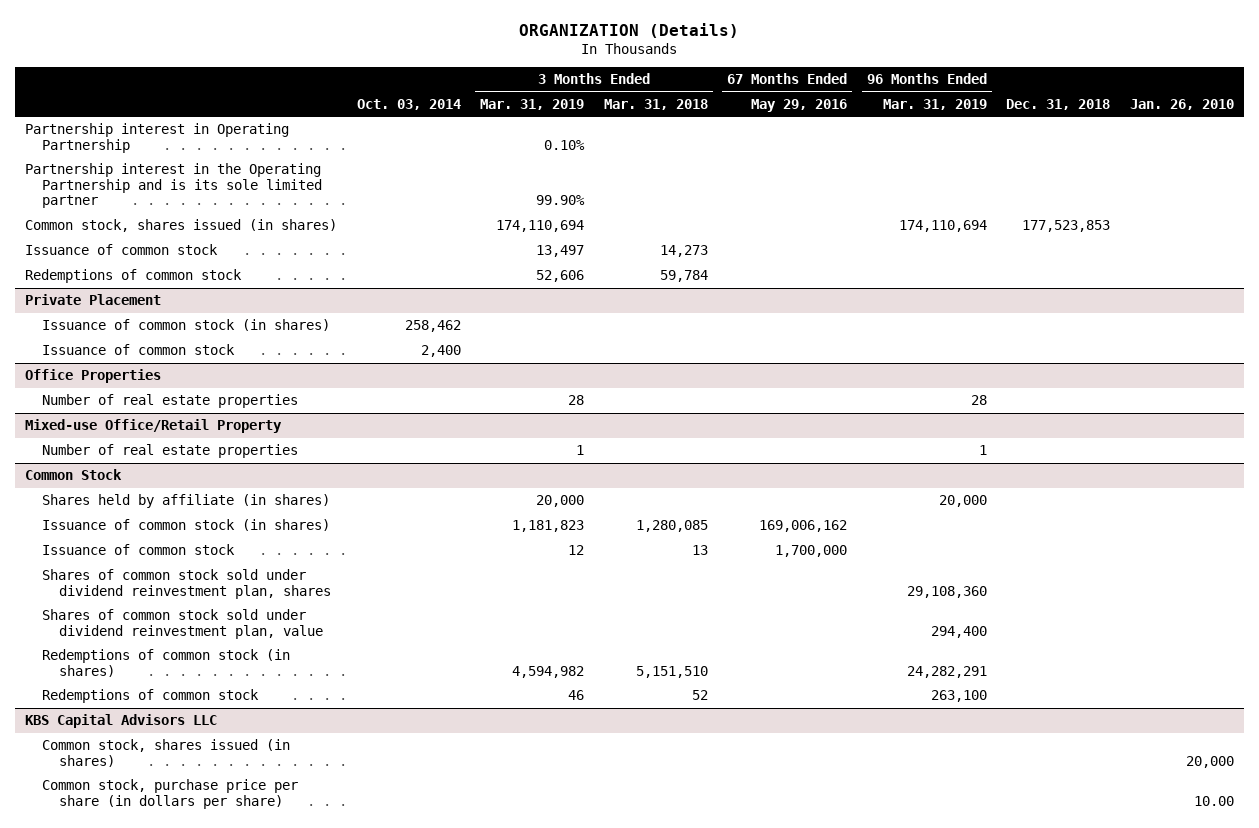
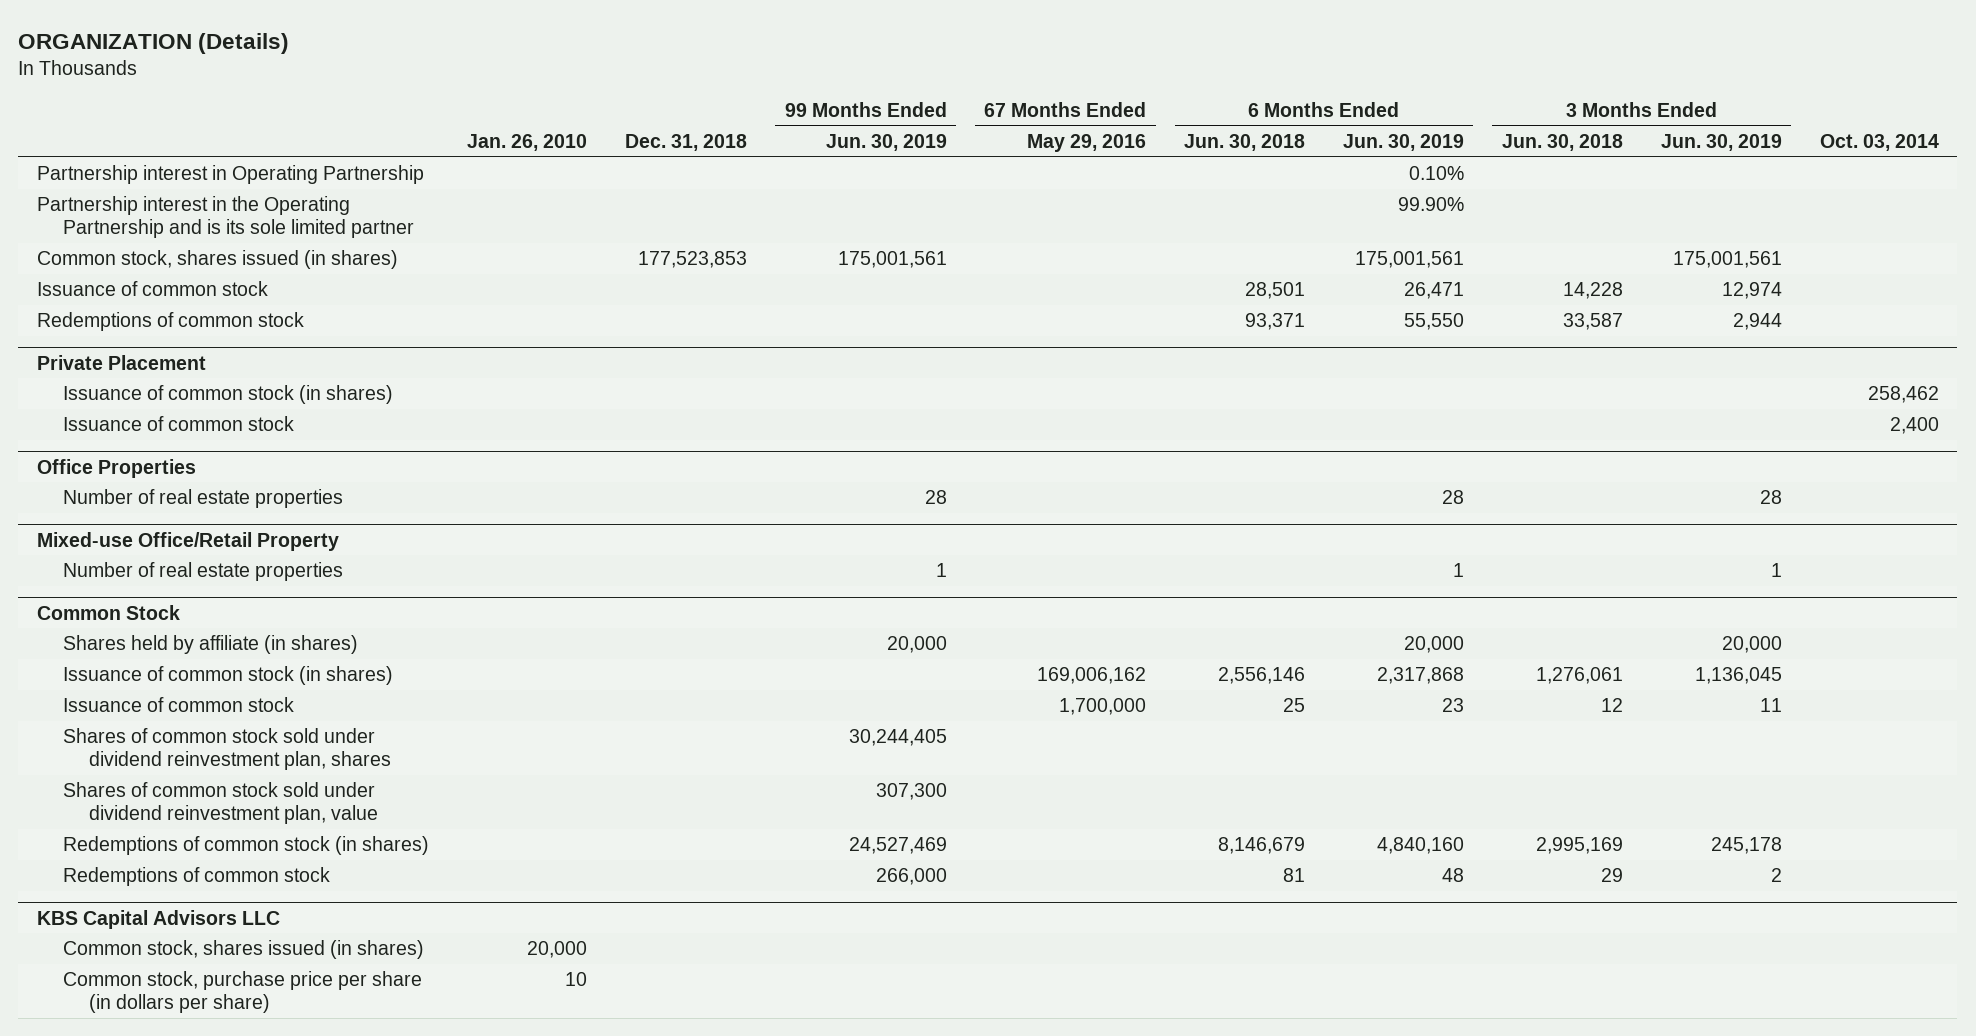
- | Oct. 03, 2014 | 3 Months Ended Mar. 31, 2019 | 3 Months Ended Mar. 31, 2018 | 67 Months Ended May 29, 2016 | 96 Months Ended Mar. 31, 2019 | Dec. 31, 2018 | Jan. 26, 2010
+ | Jan. 26, 2010 | Dec. 31, 2018 | 99 Months Ended Jun. 30, 2019 | 67 Months Ended May 29, 2016 | 6 Months Ended Jun. 30, 2018 | 6 Months Ended Jun. 30, 2019 | 3 Months Ended Jun. 30, 2018 | 3 Months Ended Jun. 30, 2019 | Oct. 03, 2014
@ KBS Capital Advisors LLC
- Common stock, purchase price per share (in dollars per share) | | | | | | | 10.00
+ Common stock, purchase price per share (in dollars per share) | 10 | | | | | | | |

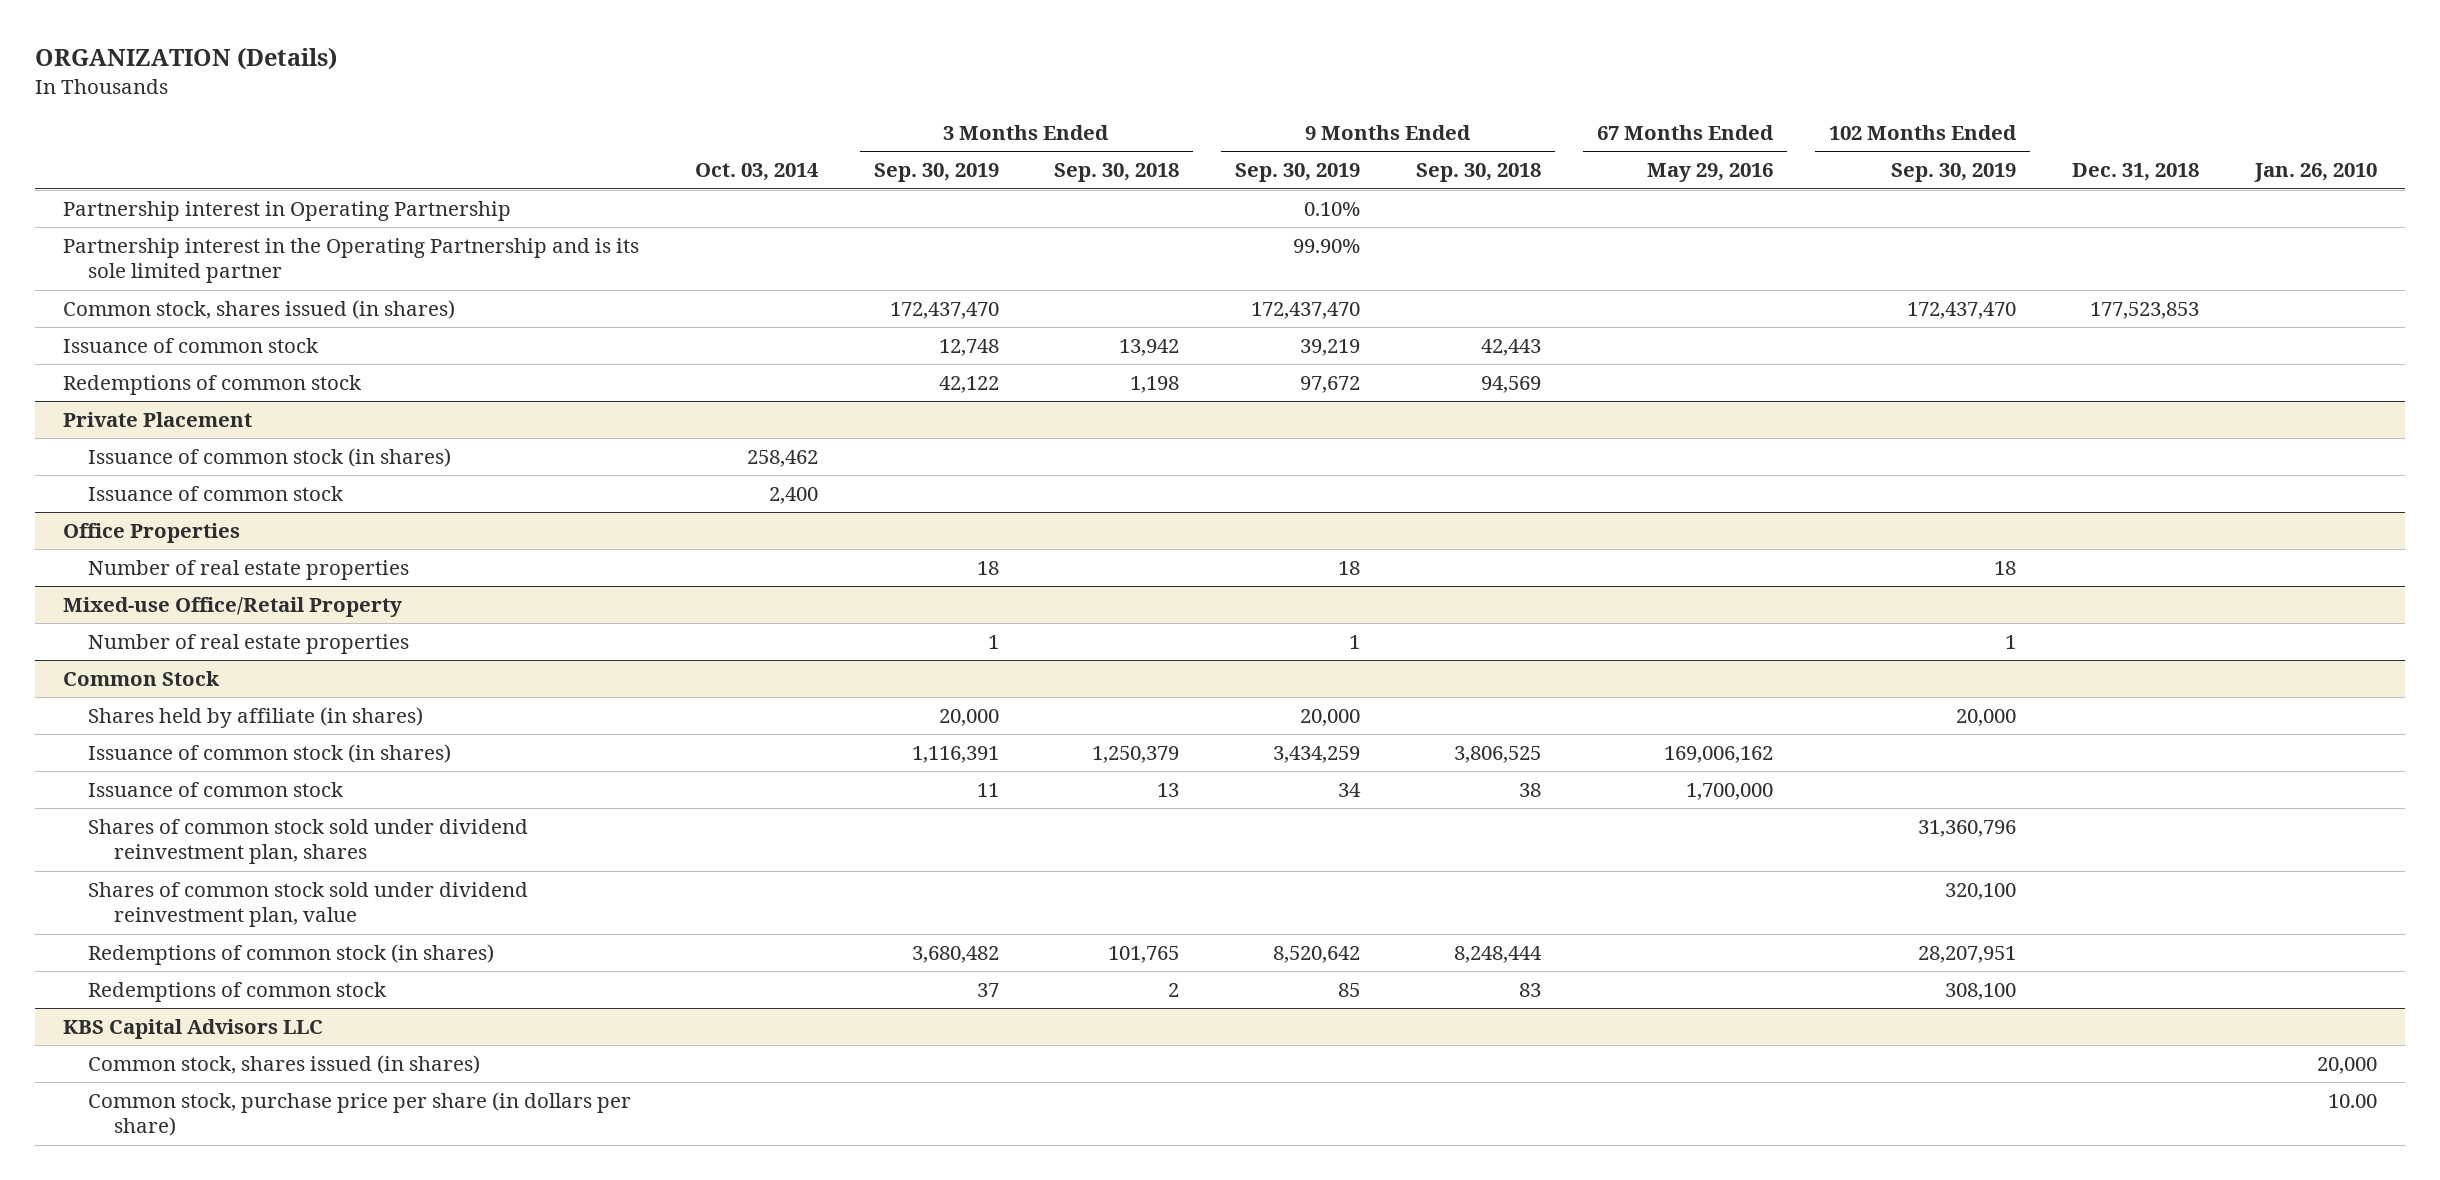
- | Jan. 26, 2010 | Dec. 31, 2018 | 99 Months Ended Jun. 30, 2019 | 67 Months Ended May 29, 2016 | 6 Months Ended Jun. 30, 2018 | 6 Months Ended Jun. 30, 2019 | 3 Months Ended Jun. 30, 2018 | 3 Months Ended Jun. 30, 2019 | Oct. 03, 2014
+ | Oct. 03, 2014 | 3 Months Ended Sep. 30, 2019 | 3 Months Ended Sep. 30, 2018 | 9 Months Ended Sep. 30, 2019 | 9 Months Ended Sep. 30, 2018 | 67 Months Ended May 29, 2016 | 102 Months Ended Sep. 30, 2019 | Dec. 31, 2018 | Jan. 26, 2010
@ KBS Capital Advisors LLC
- Common stock, purchase price per share (in dollars per share) | 10 | | | | | | | |
+ Common stock, purchase price per share (in dollars per share) | | | | | | | | | 10.00

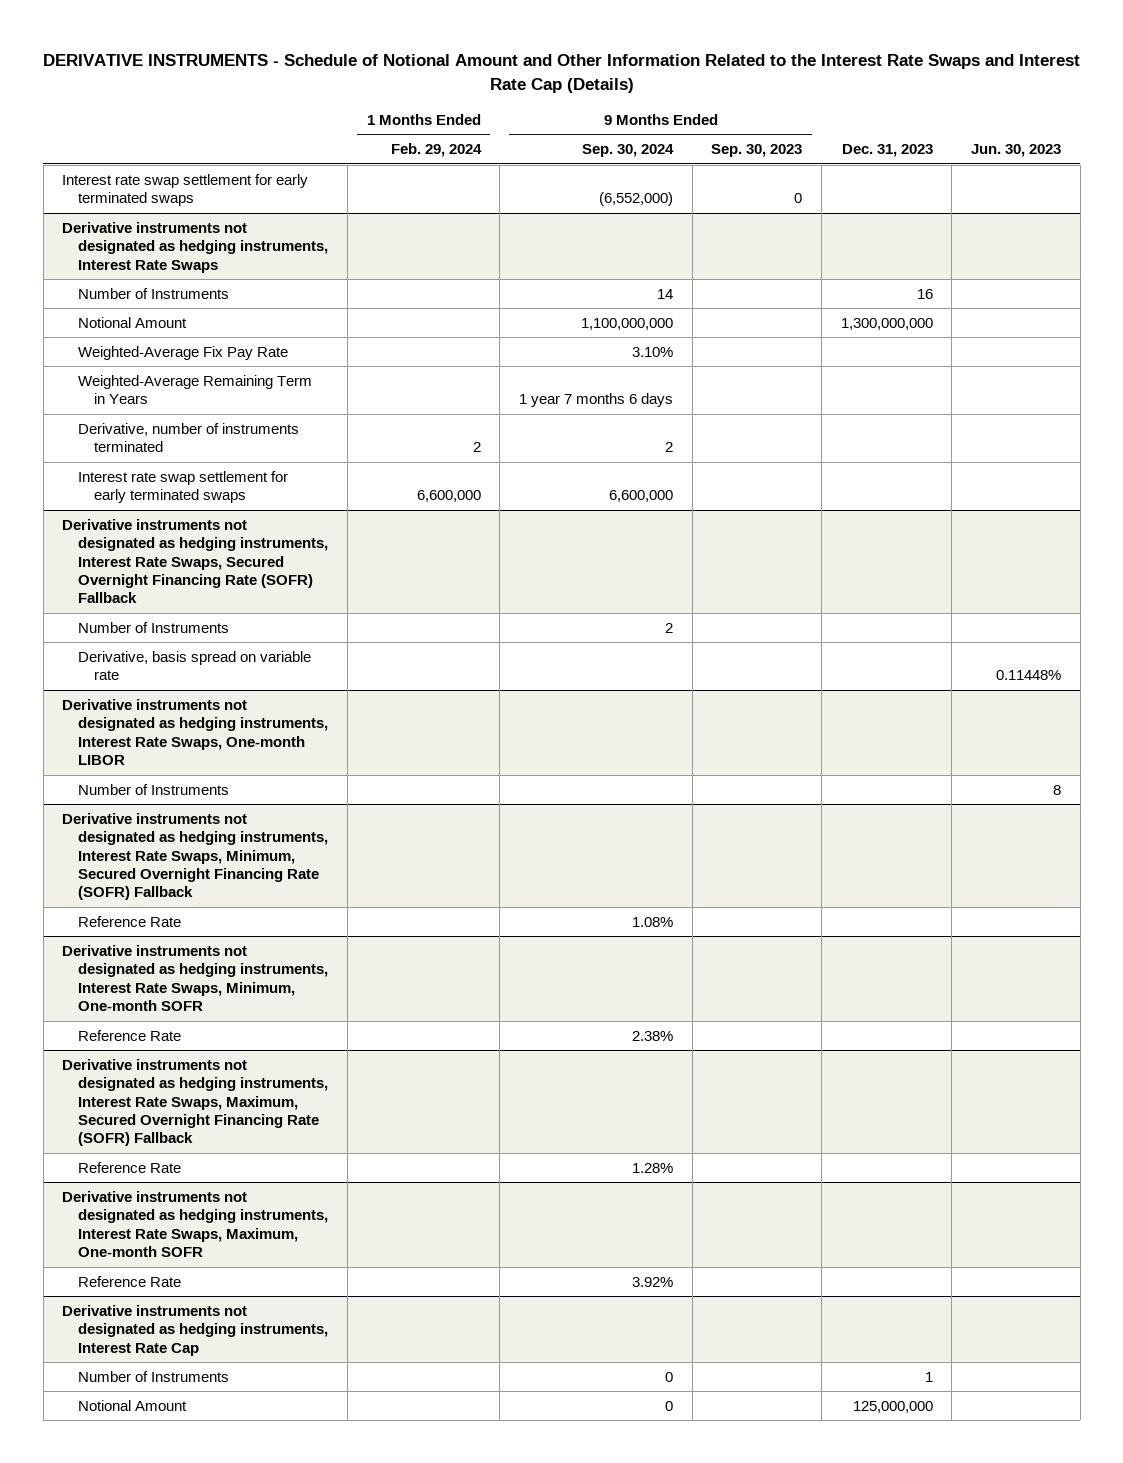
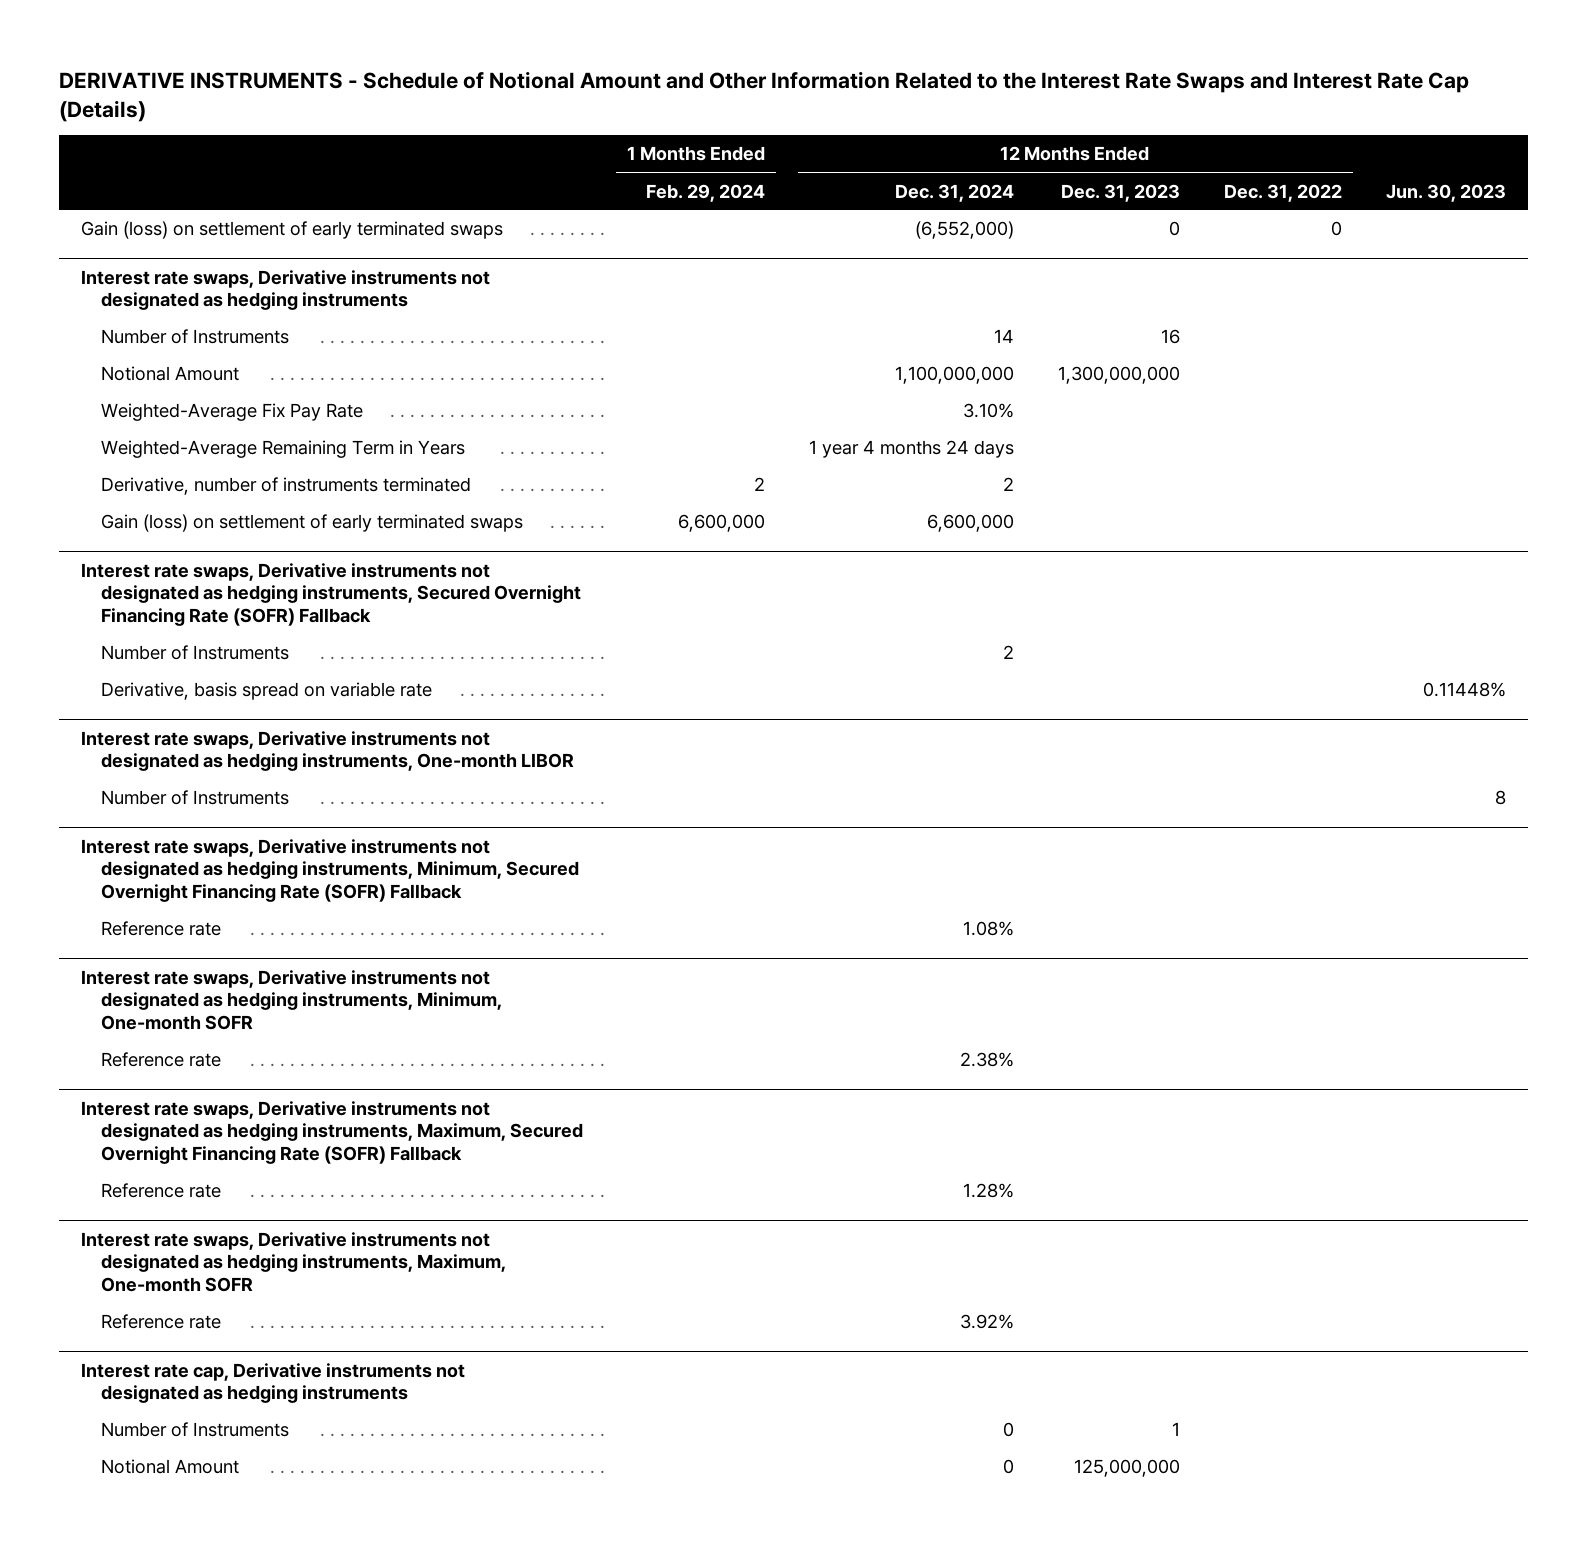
- | 1 Months Ended Feb. 29, 2024 | 9 Months Ended Sep. 30, 2024 | 9 Months Ended Sep. 30, 2023 | Dec. 31, 2023 | Jun. 30, 2023
+ | 1 Months Ended Feb. 29, 2024 | 12 Months Ended Dec. 31, 2024 | 12 Months Ended Dec. 31, 2023 | 12 Months Ended Dec. 31, 2022 | Jun. 30, 2023
- Interest rate swap settlement for early terminated swaps | | (6,552,000) | 0 | |
- Derivative instruments not designated as hedging instruments, Interest Rate Swaps
+ Gain (loss) on settlement of early terminated swaps | | (6,552,000) | 0 | 0 |
+ Interest rate swaps, Derivative instruments not designated as hedging instruments
- Interest rate swap settlement for early terminated swaps | 6,600,000 | 6,600,000 | | |
- Derivative instruments not designated as hedging instruments, Interest Rate Swaps, Secured Overnight Financing Rate (SOFR) Fallback
+ Gain (loss) on settlement of early terminated swaps | 6,600,000 | 6,600,000 | | |
+ Interest rate swaps, Derivative instruments not designated as hedging instruments, Secured Overnight Financing Rate (SOFR) Fallback
- Derivative instruments not designated as hedging instruments, Interest Rate Swaps, One-month LIBOR
+ Interest rate swaps, Derivative instruments not designated as hedging instruments, One-month LIBOR
- Derivative instruments not designated as hedging instruments, Interest Rate Swaps, Minimum, Secured Overnight Financing Rate (SOFR) Fallback
- Reference Rate | | 1.08% | | |
- Derivative instruments not designated as hedging instruments, Interest Rate Swaps, Minimum, One-month SOFR
- Reference Rate | | 2.38% | | |
- Derivative instruments not designated as hedging instruments, Interest Rate Swaps, Maximum, Secured Overnight Financing Rate (SOFR) Fallback
- Reference Rate | | 1.28% | | |
- Derivative instruments not designated as hedging instruments, Interest Rate Swaps, Maximum, One-month SOFR
- Reference Rate | | 3.92% | | |
- Derivative instruments not designated as hedging instruments, Interest Rate Cap
+ Interest rate swaps, Derivative instruments not designated as hedging instruments, Minimum, Secured Overnight Financing Rate (SOFR) Fallback
+ Reference rate | | 1.08% | | |
+ Interest rate swaps, Derivative instruments not designated as hedging instruments, Minimum, One-month SOFR
+ Reference rate | | 2.38% | | |
+ Interest rate swaps, Derivative instruments not designated as hedging instruments, Maximum, Secured Overnight Financing Rate (SOFR) Fallback
+ Reference rate | | 1.28% | | |
+ Interest rate swaps, Derivative instruments not designated as hedging instruments, Maximum, One-month SOFR
+ Reference rate | | 3.92% | | |
+ Interest rate cap, Derivative instruments not designated as hedging instruments

